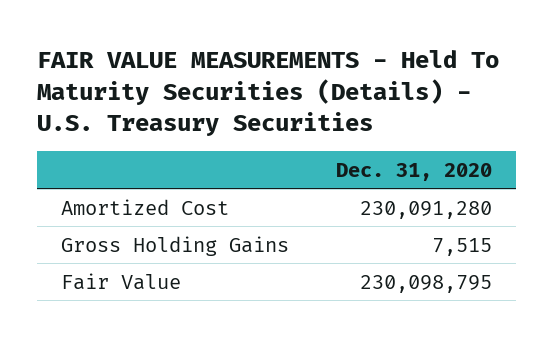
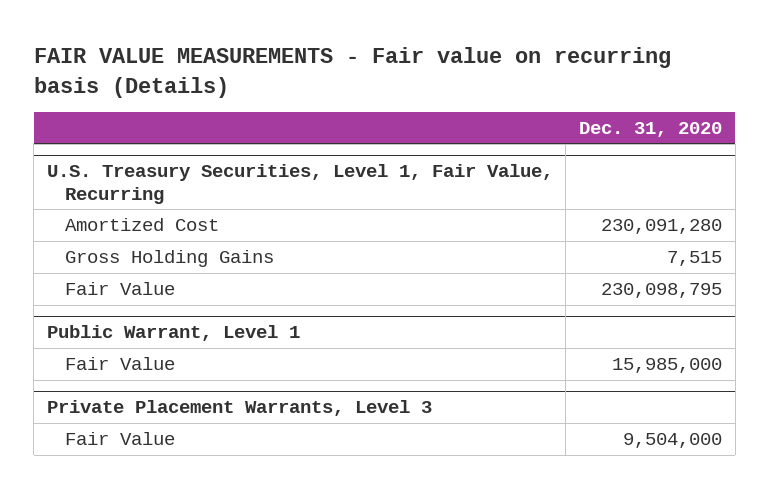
- FAIR VALUE MEASUREMENTS - Held To Maturity Securities (Details) - U.S. Treasury Securities
+ FAIR VALUE MEASUREMENTS - Fair value on recurring basis (Details)
+ U.S. Treasury Securities, Level 1, Fair Value, Recurring
+ Public Warrant, Level 1
+ Fair Value | 15,985,000
+ Private Placement Warrants, Level 3
+ Fair Value | 9,504,000

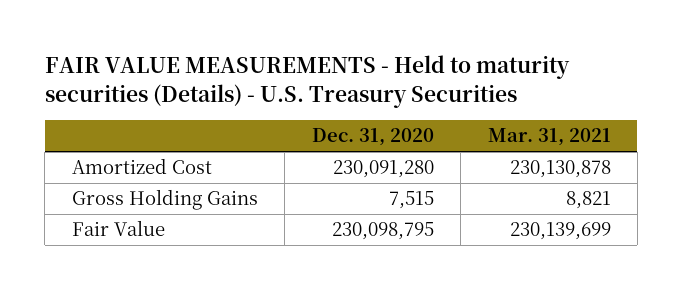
- FAIR VALUE MEASUREMENTS - Fair value on recurring basis (Details)
+ FAIR VALUE MEASUREMENTS - Held to maturity securities (Details) - U.S. Treasury Securities
- | Dec. 31, 2020
+ | Dec. 31, 2020 | Mar. 31, 2021
- U.S. Treasury Securities, Level 1, Fair Value, Recurring
- Public Warrant, Level 1
- Fair Value | 15,985,000
- Private Placement Warrants, Level 3
- Fair Value | 9,504,000

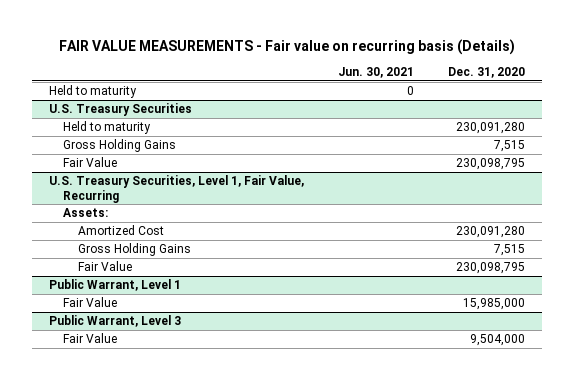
- FAIR VALUE MEASUREMENTS - Held to maturity securities (Details) - U.S. Treasury Securities
+ FAIR VALUE MEASUREMENTS - Fair value on recurring basis (Details)
- | Dec. 31, 2020 | Mar. 31, 2021
+ | Jun. 30, 2021 | Dec. 31, 2020
+ Held to maturity | 0 |
+ U.S. Treasury Securities
+ Held to maturity | | 230,091,280
+ Gross Holding Gains | | 7,515
+ Fair Value | | 230,098,795
+ U.S. Treasury Securities, Level 1, Fair Value, Recurring
+ Assets:
+ Public Warrant, Level 1
+ Fair Value | | 15,985,000
+ Public Warrant, Level 3
+ Fair Value | | 9,504,000

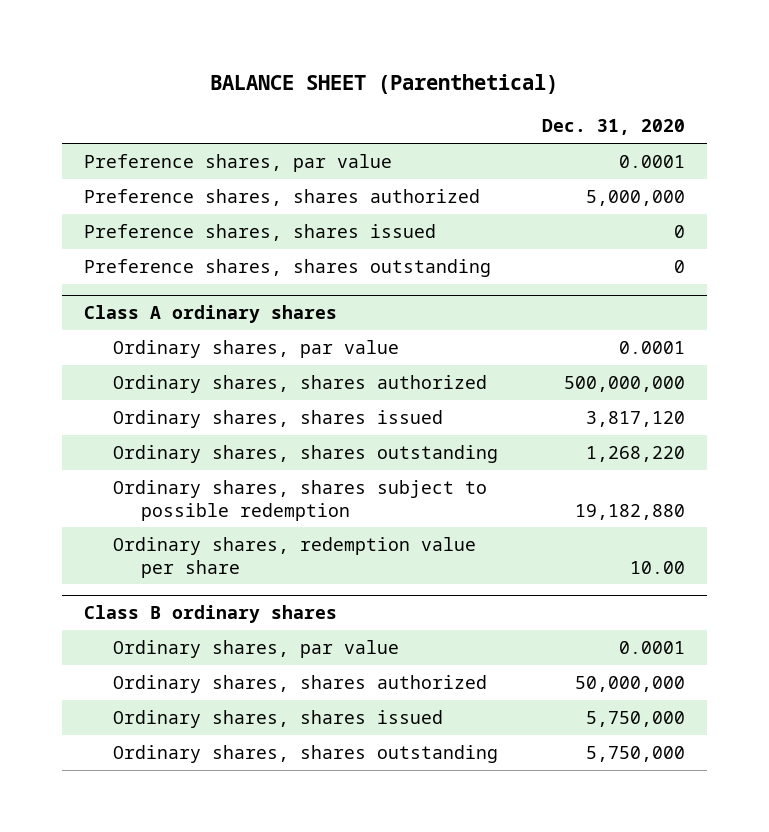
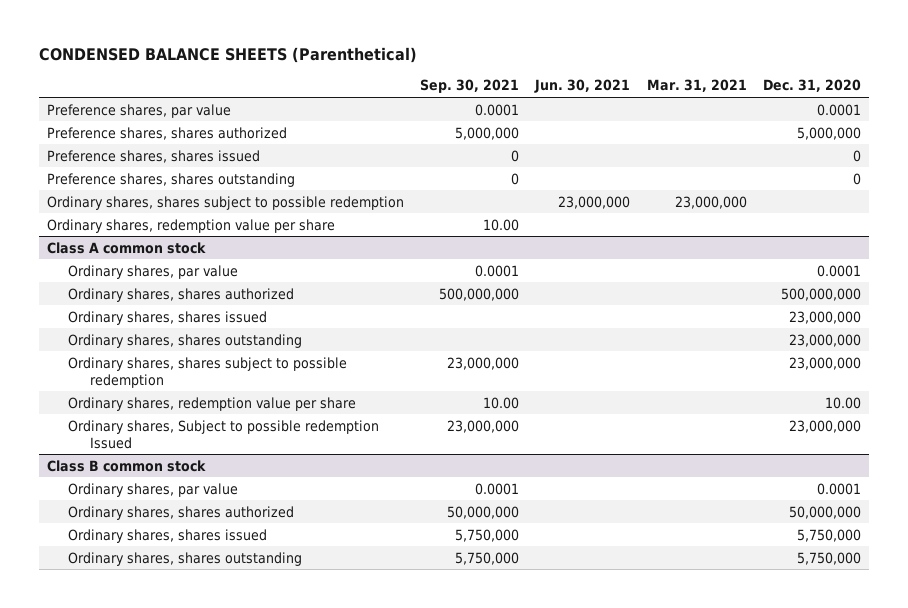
- BALANCE SHEET (Parenthetical)
+ CONDENSED BALANCE SHEETS (Parenthetical)
- | Dec. 31, 2020
+ | Sep. 30, 2021 | Jun. 30, 2021 | Mar. 31, 2021 | Dec. 31, 2020
- Class A ordinary shares
+ Ordinary shares, shares subject to possible redemption | | 23,000,000 | 23,000,000 |
+ Ordinary shares, redemption value per share | 10.00 | | |
+ Class A common stock
- Ordinary shares, shares issued | 3,817,120
- Ordinary shares, shares outstanding | 1,268,220
- Ordinary shares, shares subject to possible redemption | 19,182,880
+ Ordinary shares, shares issued | | | | 23,000,000
+ Ordinary shares, shares outstanding | | | | 23,000,000
+ Ordinary shares, shares subject to possible redemption | 23,000,000 | | | 23,000,000
- Class B ordinary shares
+ Ordinary shares, Subject to possible redemption Issued | 23,000,000 | | | 23,000,000
+ Class B common stock

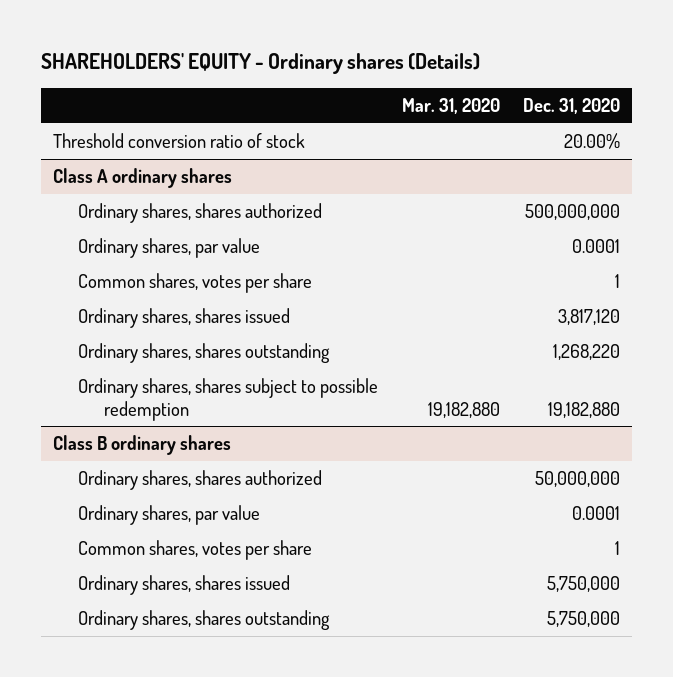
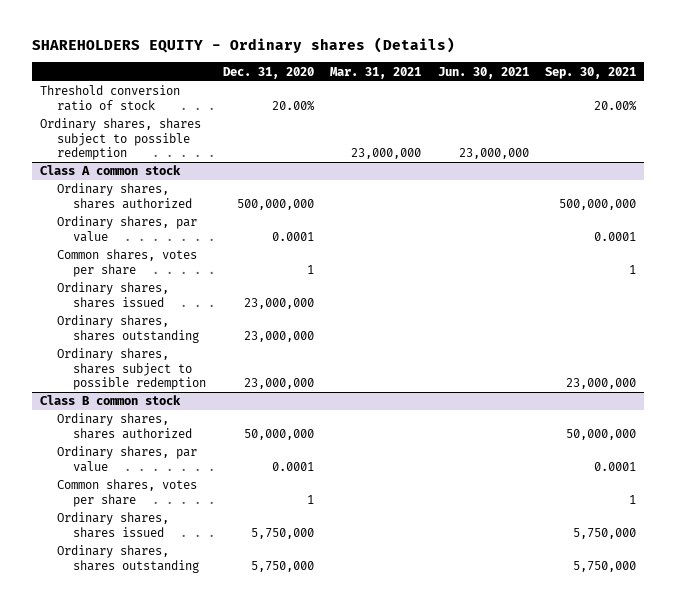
- SHAREHOLDERS' EQUITY - Ordinary shares (Details)
+ SHAREHOLDERS EQUITY - Ordinary shares (Details)
- | Mar. 31, 2020 | Dec. 31, 2020
+ | Dec. 31, 2020 | Mar. 31, 2021 | Jun. 30, 2021 | Sep. 30, 2021
- Class A ordinary shares
+ Ordinary shares, shares subject to possible redemption | | 23,000,000 | 23,000,000 |
+ Class A common stock
- Ordinary shares, shares issued | | 3,817,120
- Ordinary shares, shares outstanding | | 1,268,220
- Ordinary shares, shares subject to possible redemption | 19,182,880 | 19,182,880
- Class B ordinary shares
+ Ordinary shares, shares issued | 23,000,000 | | |
+ Ordinary shares, shares outstanding | 23,000,000 | | |
+ Ordinary shares, shares subject to possible redemption | 23,000,000 | | | 23,000,000
+ Class B common stock

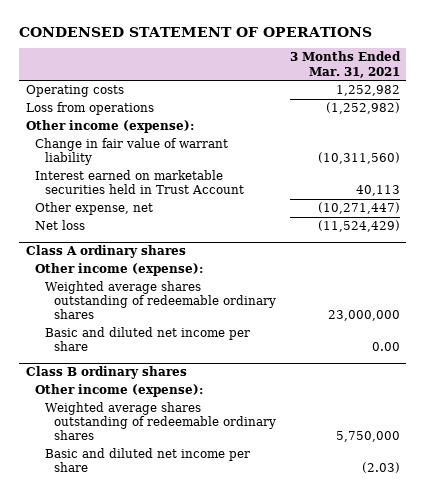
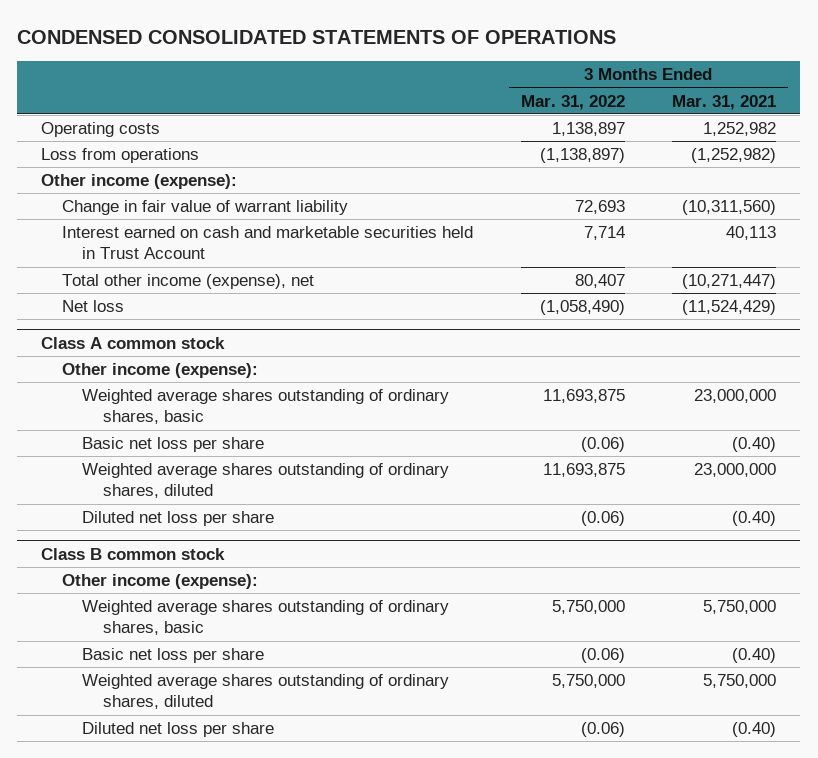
- CONDENSED STATEMENT OF OPERATIONS
+ CONDENSED CONSOLIDATED STATEMENTS OF OPERATIONS
- | 3 Months Ended Mar. 31, 2021
+ | 3 Months Ended Mar. 31, 2022 | 3 Months Ended Mar. 31, 2021
- Interest earned on marketable securities held in Trust Account | 40,113
- Other expense, net | (10,271,447)
+ Interest earned on cash and marketable securities held in Trust Account | 7,714 | 40,113
+ Total other income (expense), net | 80,407 | (10,271,447)
- Class A ordinary shares
+ Class A common stock
- Weighted average shares outstanding of redeemable ordinary shares | 23,000,000
- Basic and diluted net income per share | 0.00
- Class B ordinary shares
+ Weighted average shares outstanding of ordinary shares, basic | 11,693,875 | 23,000,000
+ Basic net loss per share | (0.06) | (0.40)
+ Weighted average shares outstanding of ordinary shares, diluted | 11,693,875 | 23,000,000
+ Diluted net loss per share | (0.06) | (0.40)
+ Class B common stock
- Weighted average shares outstanding of redeemable ordinary shares | 5,750,000
- Basic and diluted net income per share | (2.03)
+ Weighted average shares outstanding of ordinary shares, basic | 5,750,000 | 5,750,000
+ Basic net loss per share | (0.06) | (0.40)
+ Weighted average shares outstanding of ordinary shares, diluted | 5,750,000 | 5,750,000
+ Diluted net loss per share | (0.06) | (0.40)

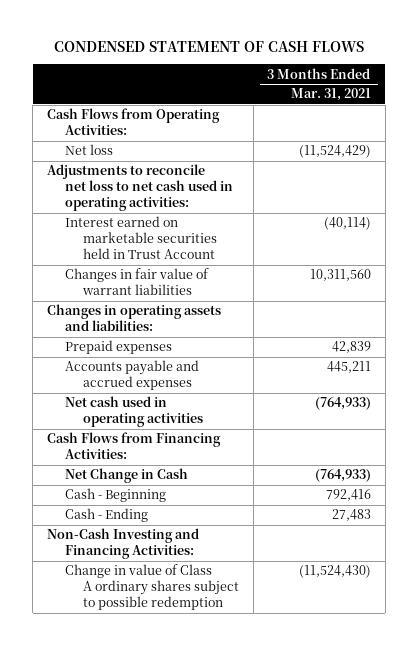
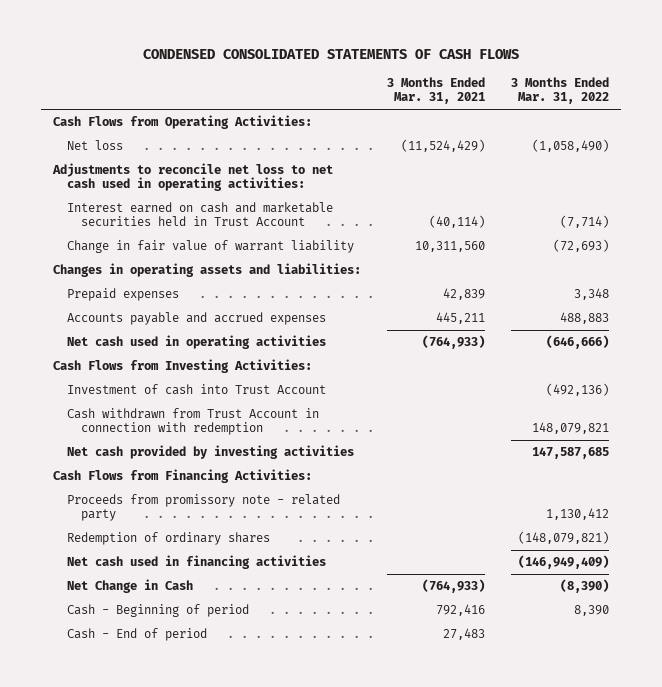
- CONDENSED STATEMENT OF CASH FLOWS
+ CONDENSED CONSOLIDATED STATEMENTS OF CASH FLOWS
- | 3 Months Ended Mar. 31, 2021
+ | 3 Months Ended Mar. 31, 2021 | 3 Months Ended Mar. 31, 2022
- Interest earned on marketable securities held in Trust Account | (40,114)
- Changes in fair value of warrant liabilities | 10,311,560
+ Interest earned on cash and marketable securities held in Trust Account | (40,114) | (7,714)
+ Change in fair value of warrant liability | 10,311,560 | (72,693)
+ Cash Flows from Investing Activities:
+ Investment of cash into Trust Account | | (492,136)
+ Cash withdrawn from Trust Account in connection with redemption | | 148,079,821
+ Net cash provided by investing activities | | 147,587,685
+ Proceeds from promissory note - related party | | 1,130,412
+ Redemption of ordinary shares | | (148,079,821)
+ Net cash used in financing activities | | (146,949,409)
- Cash - Beginning | 792,416
- Cash - Ending | 27,483
- Non-Cash Investing and Financing Activities:
- Change in value of Class A ordinary shares subject to possible redemption | (11,524,430)
+ Cash - Beginning of period | 792,416 | 8,390
+ Cash - End of period | 27,483 |

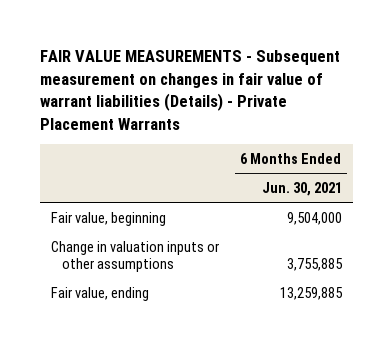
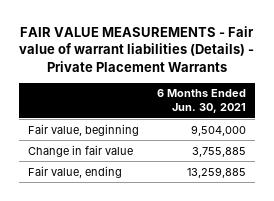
- FAIR VALUE MEASUREMENTS - Subsequent measurement on changes in fair value of warrant liabilities (Details) - Private Placement Warrants
+ FAIR VALUE MEASUREMENTS - Fair value of warrant liabilities (Details) - Private Placement Warrants
- Change in valuation inputs or other assumptions | 3,755,885
+ Change in fair value | 3,755,885

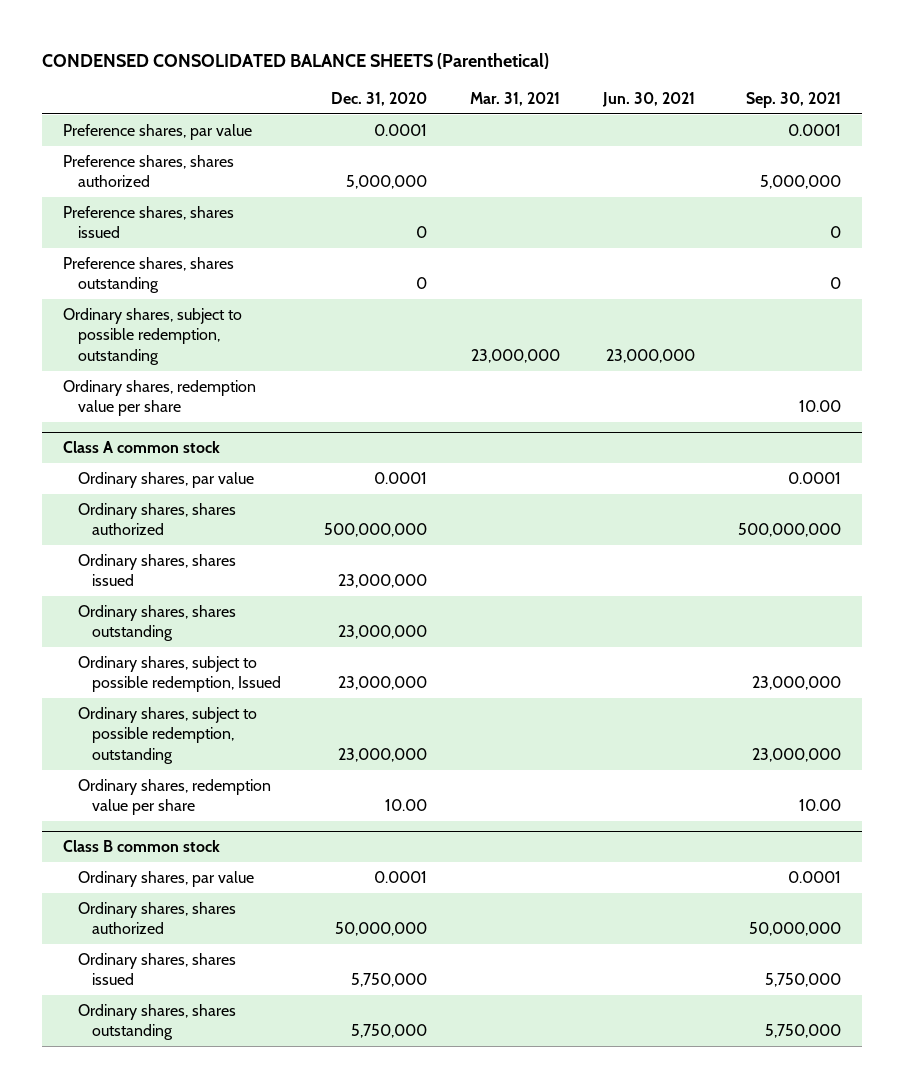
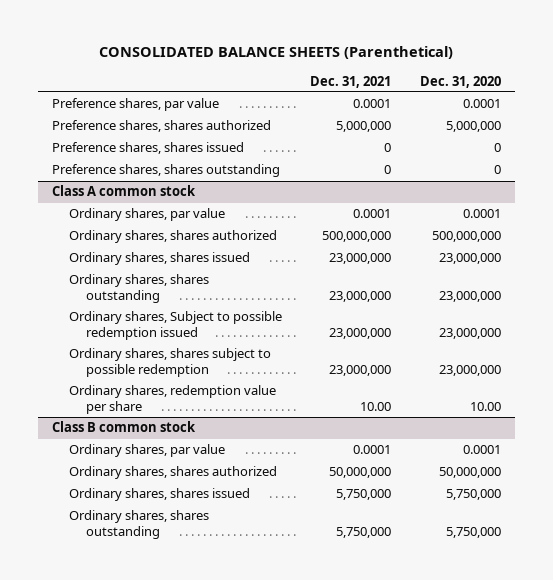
- CONDENSED CONSOLIDATED BALANCE SHEETS (Parenthetical)
+ CONSOLIDATED BALANCE SHEETS (Parenthetical)
- | Dec. 31, 2020 | Mar. 31, 2021 | Jun. 30, 2021 | Sep. 30, 2021
+ | Dec. 31, 2021 | Dec. 31, 2020
- Ordinary shares, subject to possible redemption, outstanding | | 23,000,000 | 23,000,000 |
- Ordinary shares, redemption value per share | | | | 10.00
@ Class A common stock
- Ordinary shares, subject to possible redemption, Issued | 23,000,000 | | | 23,000,000
- Ordinary shares, subject to possible redemption, outstanding | 23,000,000 | | | 23,000,000
+ Ordinary shares, Subject to possible redemption issued | 23,000,000 | 23,000,000
+ Ordinary shares, shares subject to possible redemption | 23,000,000 | 23,000,000

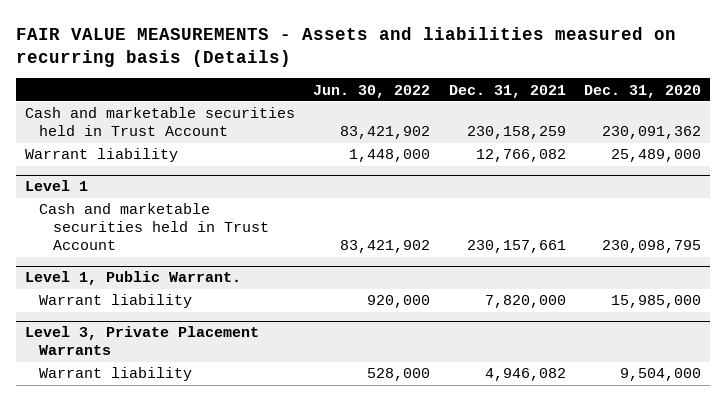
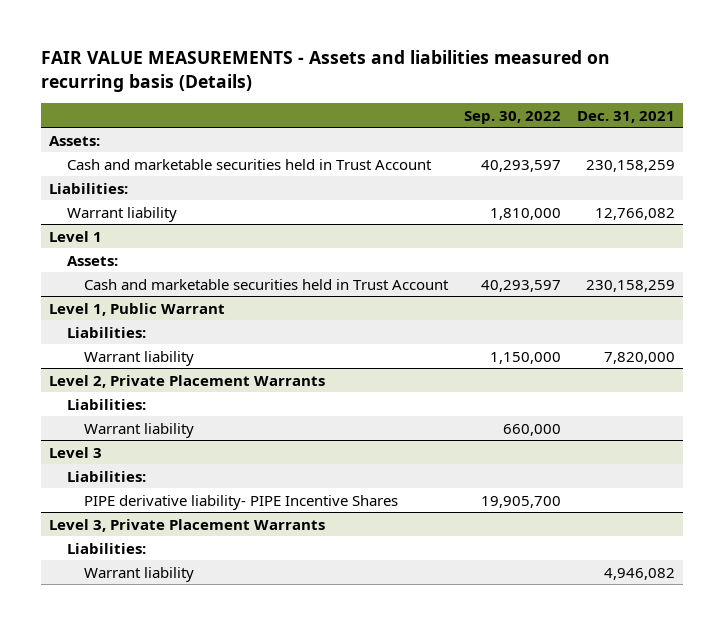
- | Jun. 30, 2022 | Dec. 31, 2021 | Dec. 31, 2020
+ | Sep. 30, 2022 | Dec. 31, 2021
+ Assets:
+ Liabilities:
@ Level 1
- Cash and marketable securities held in Trust Account | 83,421,902 | 230,157,661 | 230,098,795
- Level 1, Public Warrant.
@ Level 1
+ Assets:
+ Cash and marketable securities held in Trust Account | 40,293,597 | 230,158,259
+ Level 1, Public Warrant
+ Liabilities:
+ Level 2, Private Placement Warrants
+ Liabilities:
+ Warrant liability | 660,000 |
+ Level 3
+ Liabilities:
+ PIPE derivative liability- PIPE Incentive Shares | 19,905,700 |
@ Level 3, Private Placement Warrants
+ Liabilities:

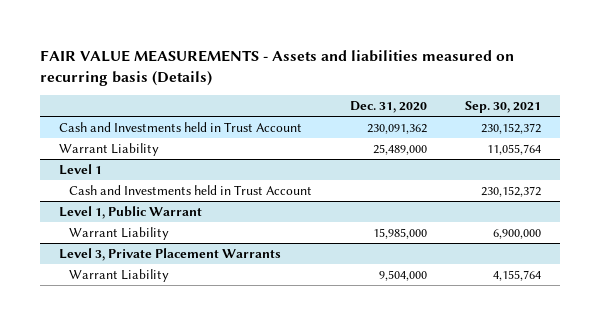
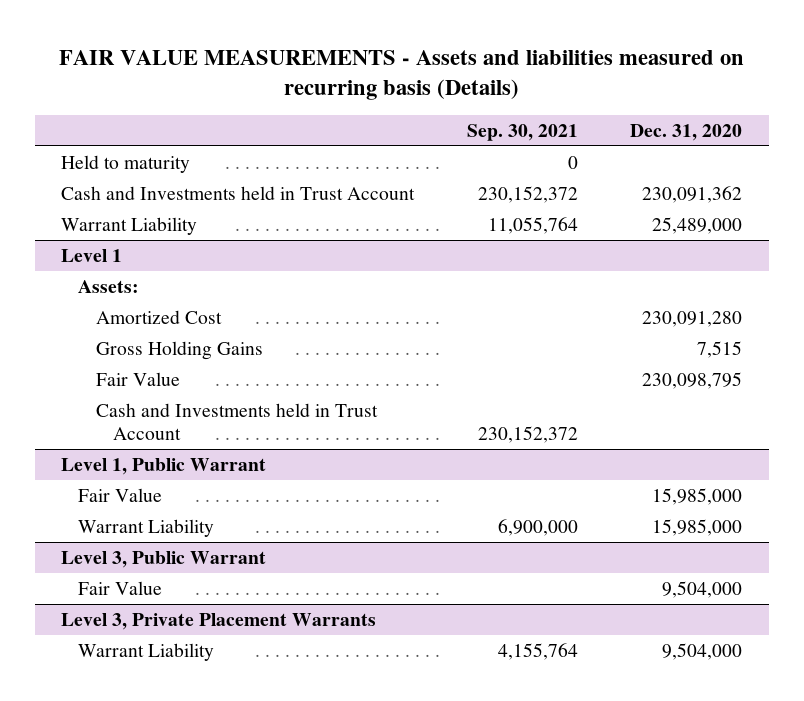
- | Dec. 31, 2020 | Sep. 30, 2021
+ | Sep. 30, 2021 | Dec. 31, 2020
+ Held to maturity | 0 |
@ Level 1
+ Assets:
+ Amortized Cost | | 230,091,280
+ Gross Holding Gains | | 7,515
+ Fair Value | | 230,098,795
@ Level 1, Public Warrant
+ Fair Value | | 15,985,000
+ Level 3, Public Warrant
+ Fair Value | | 9,504,000

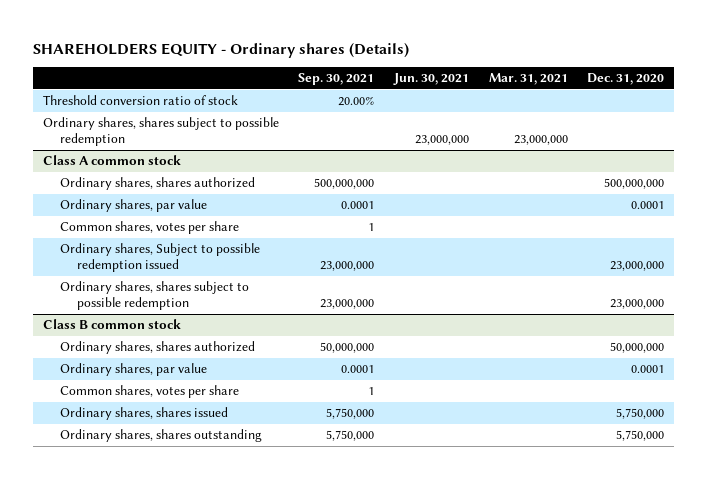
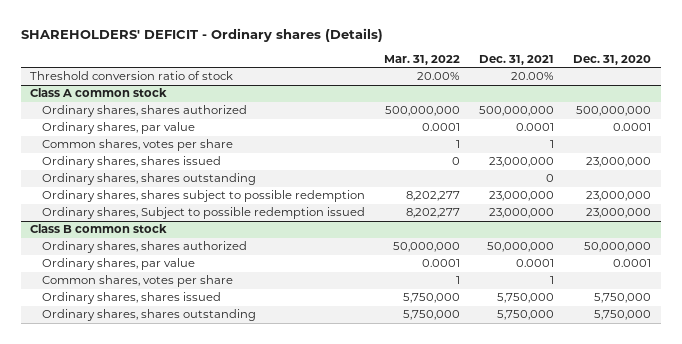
- SHAREHOLDERS EQUITY - Ordinary shares (Details)
+ SHAREHOLDERS' DEFICIT - Ordinary shares (Details)
- | Sep. 30, 2021 | Jun. 30, 2021 | Mar. 31, 2021 | Dec. 31, 2020
+ | Mar. 31, 2022 | Dec. 31, 2021 | Dec. 31, 2020
- Ordinary shares, shares subject to possible redemption | | 23,000,000 | 23,000,000 |
@ Class A common stock
+ Ordinary shares, shares issued | 0 | 23,000,000 | 23,000,000
+ Ordinary shares, shares outstanding | | 0 |
moved down: Ordinary shares, Subject to possible redemption issued | 8,202,277 | 23,000,000 | 23,000,000

